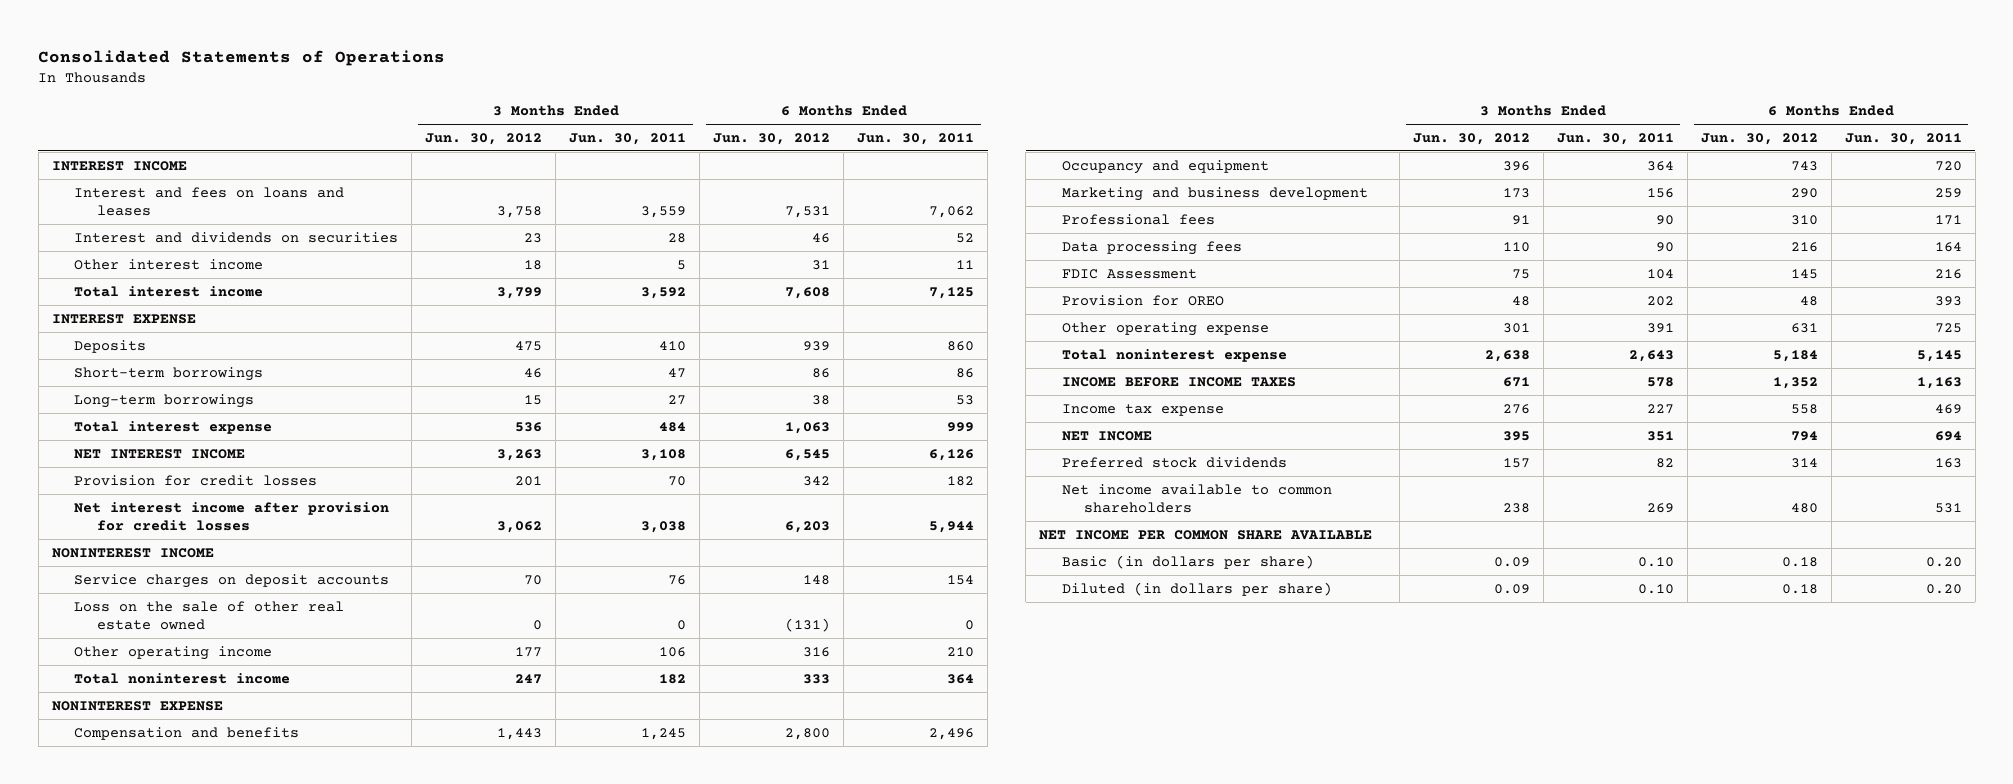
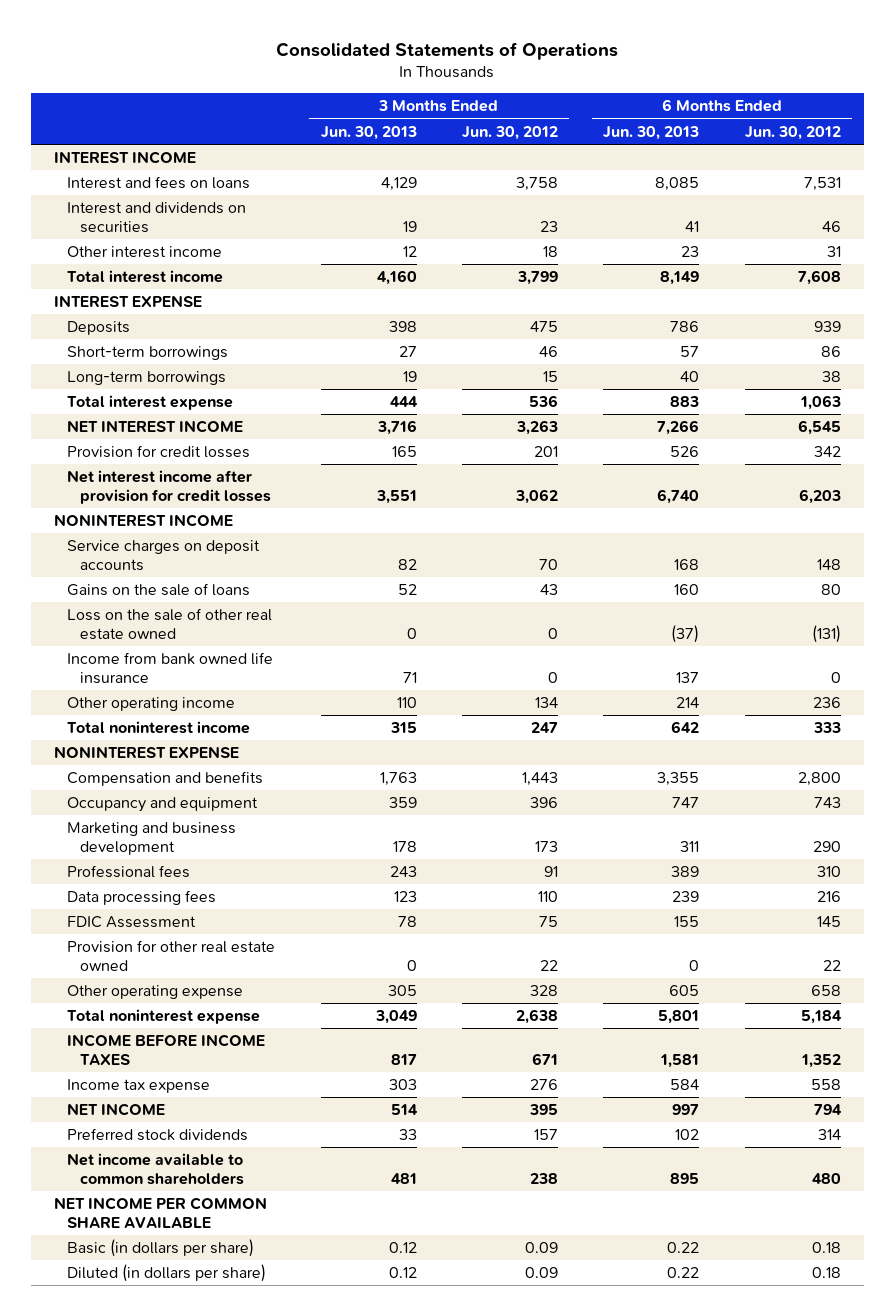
- | 3 Months Ended Jun. 30, 2012 | 3 Months Ended Jun. 30, 2011 | 6 Months Ended Jun. 30, 2012 | 6 Months Ended Jun. 30, 2011
+ | 3 Months Ended Jun. 30, 2013 | 3 Months Ended Jun. 30, 2012 | 6 Months Ended Jun. 30, 2013 | 6 Months Ended Jun. 30, 2012
- Interest and fees on loans and leases | 3,758 | 3,559 | 7,531 | 7,062
+ Interest and fees on loans | 4,129 | 3,758 | 8,085 | 7,531
+ Gains on the sale of loans | 52 | 43 | 160 | 80
- Other operating income | 177 | 106 | 316 | 210
+ Income from bank owned life insurance | 71 | 0 | 137 | 0
+ Other operating income | 110 | 134 | 214 | 236
- Provision for OREO | 48 | 202 | 48 | 393
- Other operating expense | 301 | 391 | 631 | 725
+ Provision for other real estate owned | 0 | 22 | 0 | 22
+ Other operating expense | 305 | 328 | 605 | 658

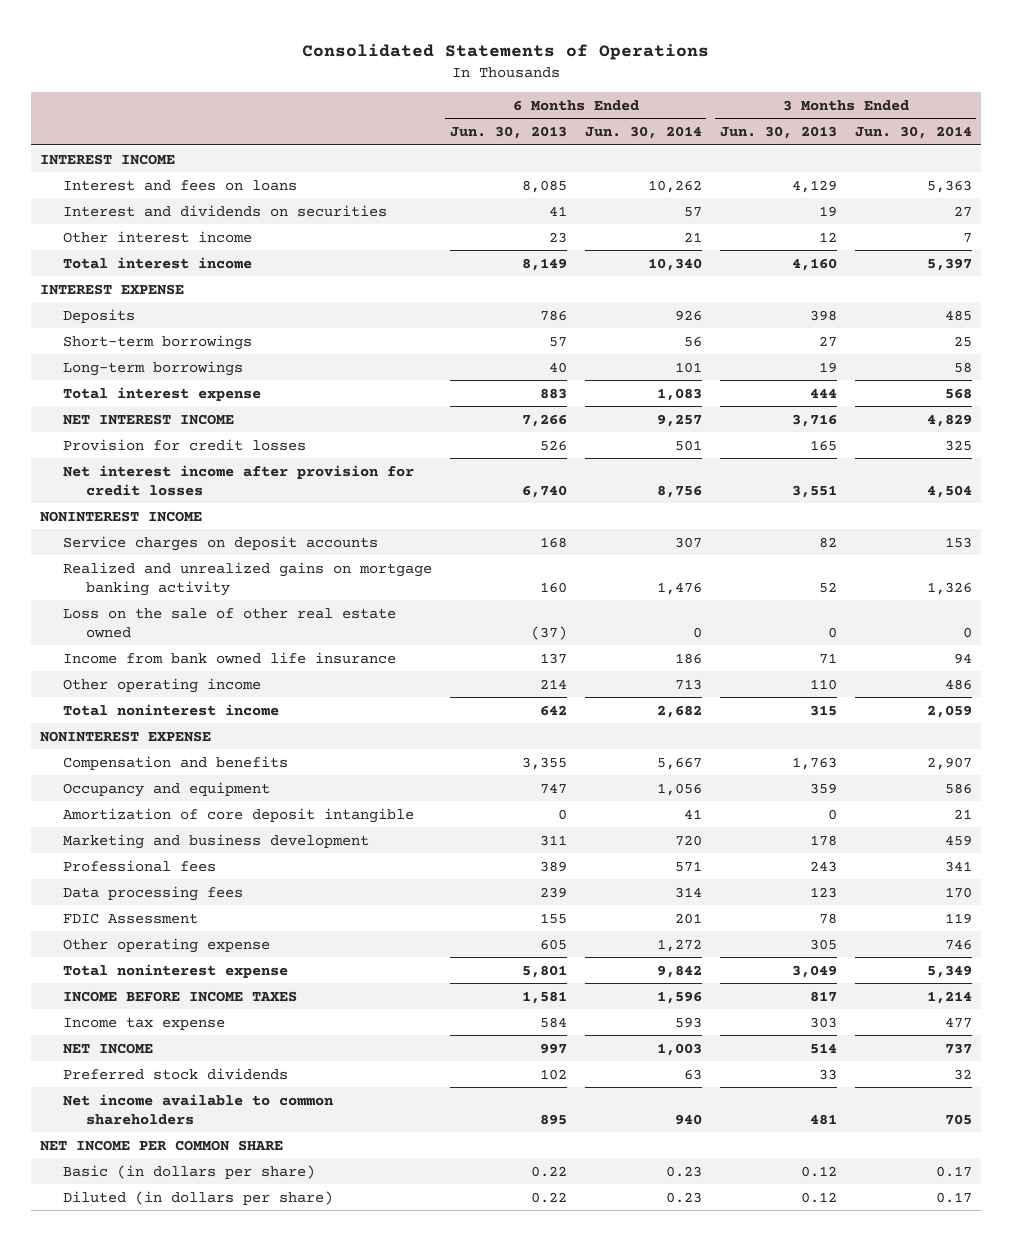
- | 3 Months Ended Jun. 30, 2013 | 3 Months Ended Jun. 30, 2012 | 6 Months Ended Jun. 30, 2013 | 6 Months Ended Jun. 30, 2012
+ | 6 Months Ended Jun. 30, 2013 | 6 Months Ended Jun. 30, 2014 | 3 Months Ended Jun. 30, 2013 | 3 Months Ended Jun. 30, 2014
- Gains on the sale of loans | 52 | 43 | 160 | 80
+ Realized and unrealized gains on mortgage banking activity | 160 | 1,476 | 52 | 1,326
+ Amortization of core deposit intangible | 0 | 41 | 0 | 21
- Provision for other real estate owned | 0 | 22 | 0 | 22
- NET INCOME PER COMMON SHARE AVAILABLE
+ NET INCOME PER COMMON SHARE

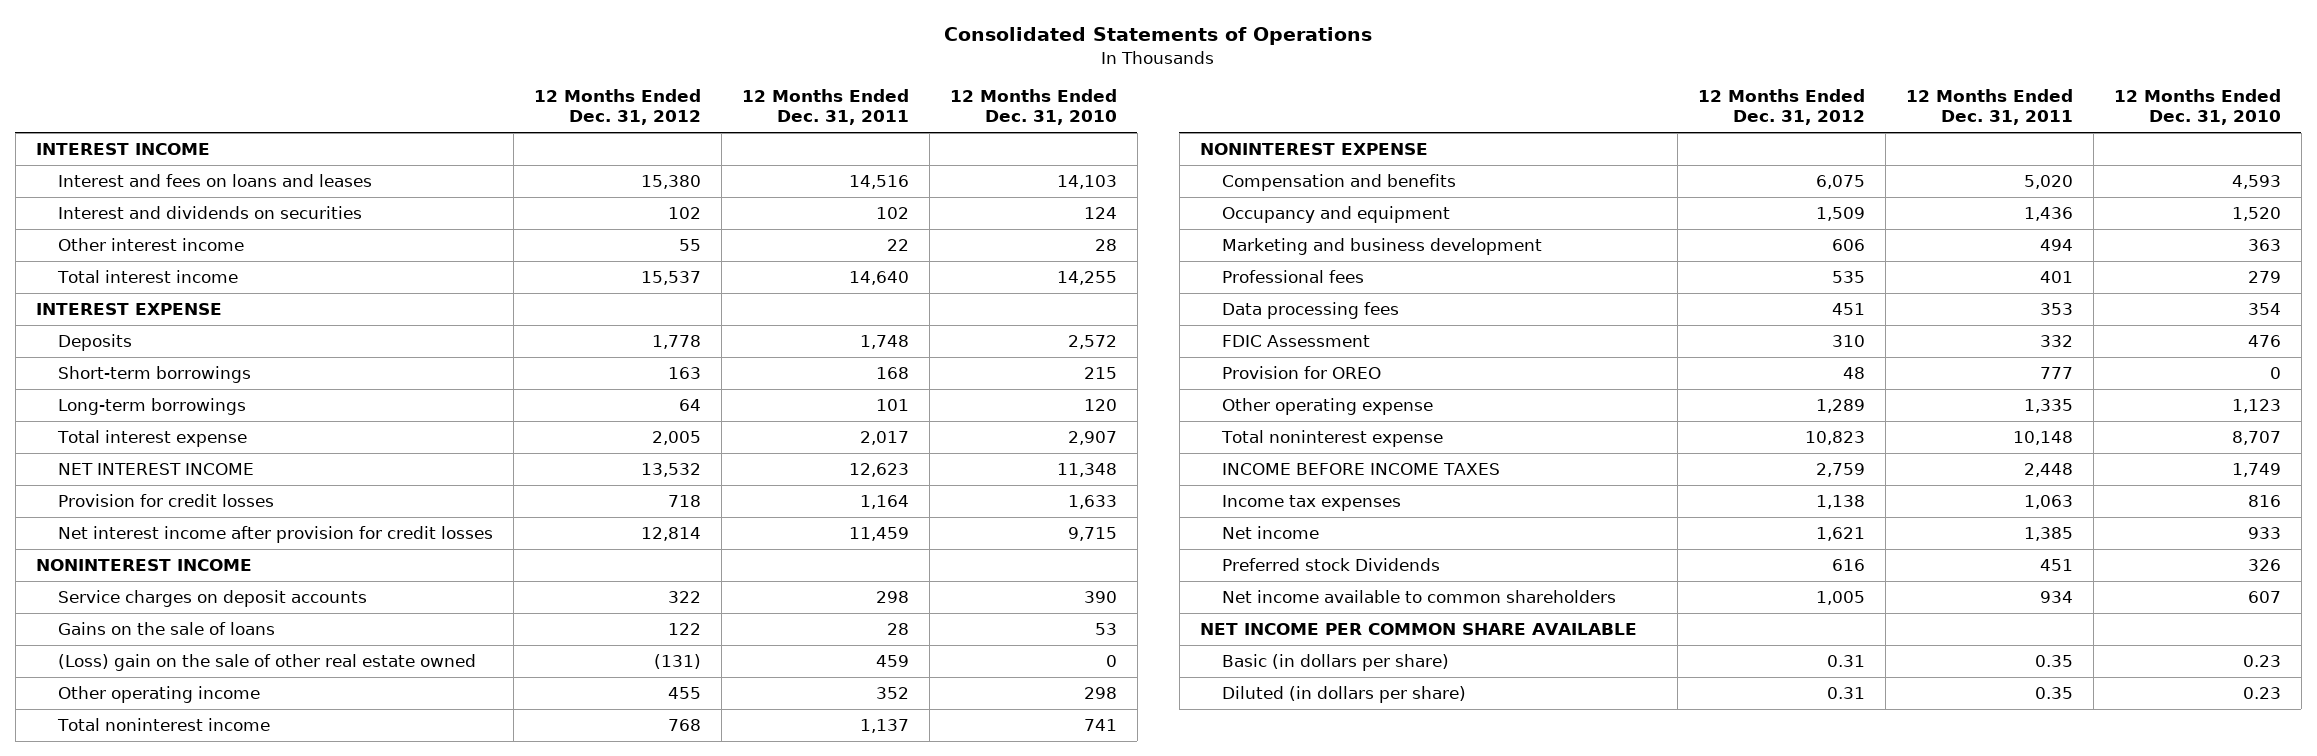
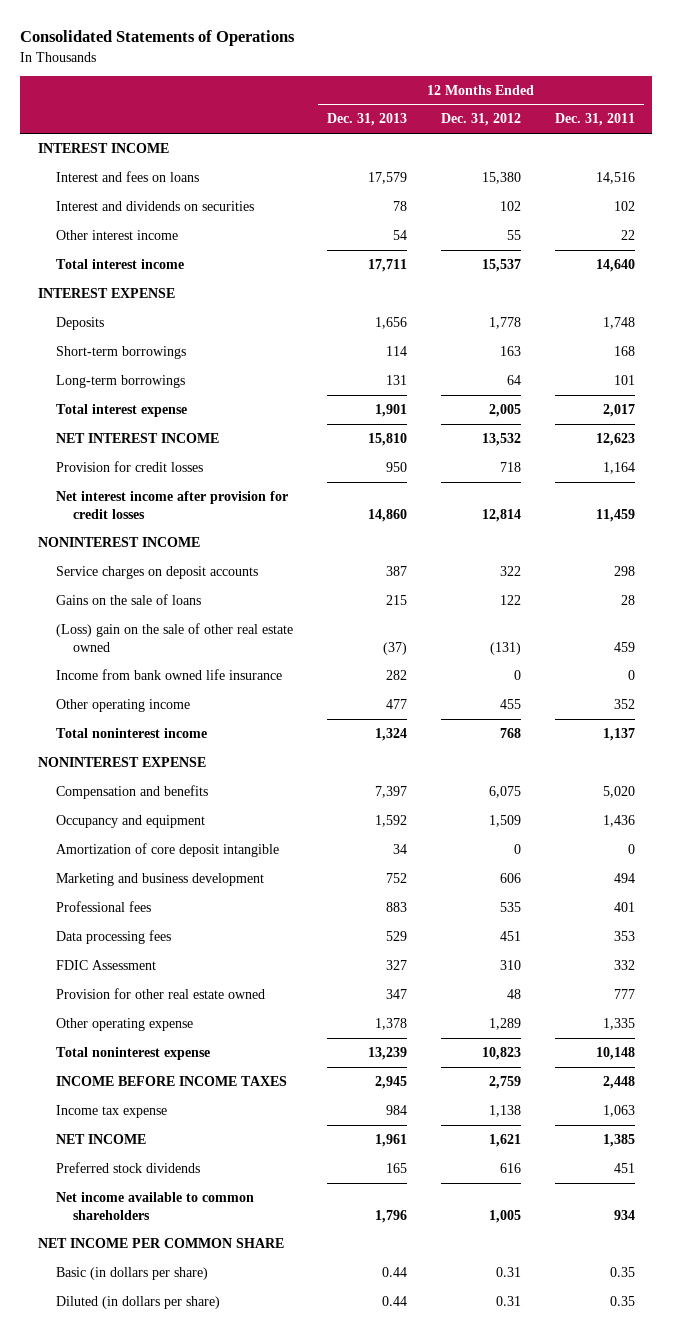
- | 12 Months Ended Dec. 31, 2012 | 12 Months Ended Dec. 31, 2011 | 12 Months Ended Dec. 31, 2010
+ | 12 Months Ended Dec. 31, 2013 | 12 Months Ended Dec. 31, 2012 | 12 Months Ended Dec. 31, 2011
- Interest and fees on loans and leases | 15,380 | 14,516 | 14,103
+ Interest and fees on loans | 17,579 | 15,380 | 14,516
+ Income from bank owned life insurance | 282 | 0 | 0
+ Amortization of core deposit intangible | 34 | 0 | 0
- Provision for OREO | 48 | 777 | 0
+ Provision for other real estate owned | 347 | 48 | 777
- Income tax expenses | 1,138 | 1,063 | 816
- Net income | 1,621 | 1,385 | 933
- Preferred stock Dividends | 616 | 451 | 326
+ Income tax expense | 984 | 1,138 | 1,063
+ NET INCOME | 1,961 | 1,621 | 1,385
+ Preferred stock dividends | 165 | 616 | 451
- NET INCOME PER COMMON SHARE AVAILABLE
+ NET INCOME PER COMMON SHARE

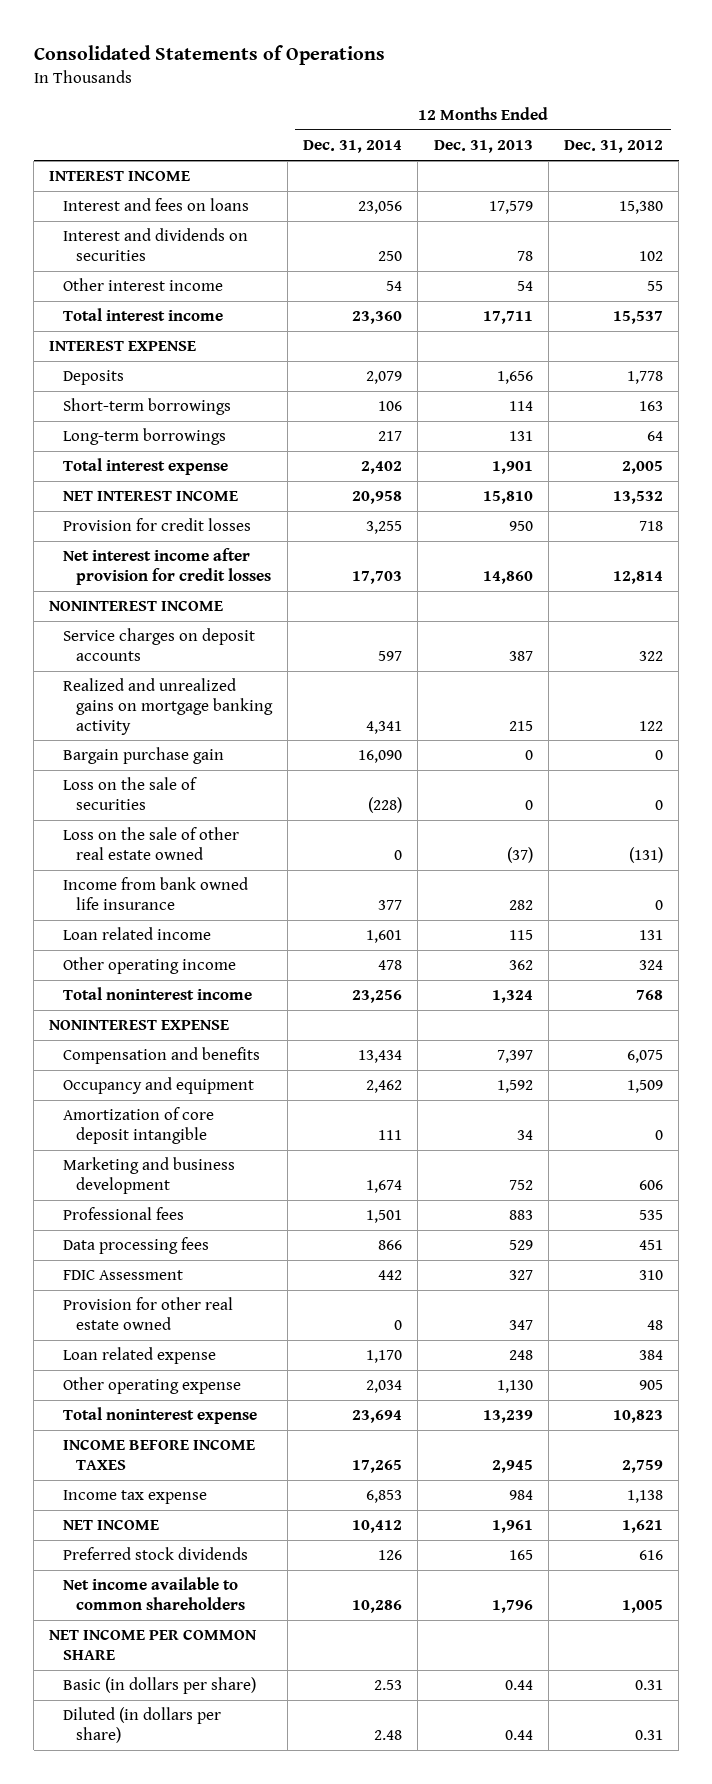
- | 12 Months Ended Dec. 31, 2013 | 12 Months Ended Dec. 31, 2012 | 12 Months Ended Dec. 31, 2011
+ | 12 Months Ended Dec. 31, 2014 | 12 Months Ended Dec. 31, 2013 | 12 Months Ended Dec. 31, 2012
- Gains on the sale of loans | 215 | 122 | 28
- (Loss) gain on the sale of other real estate owned | (37) | (131) | 459
+ Realized and unrealized gains on mortgage banking activity | 4,341 | 215 | 122
+ Bargain purchase gain | 16,090 | 0 | 0
+ Loss on the sale of securities | (228) | 0 | 0
+ Loss on the sale of other real estate owned | 0 | (37) | (131)
- Other operating income | 477 | 455 | 352
+ Loan related income | 1,601 | 115 | 131
+ Other operating income | 478 | 362 | 324
- Other operating expense | 1,378 | 1,289 | 1,335
+ Loan related expense | 1,170 | 248 | 384
+ Other operating expense | 2,034 | 1,130 | 905

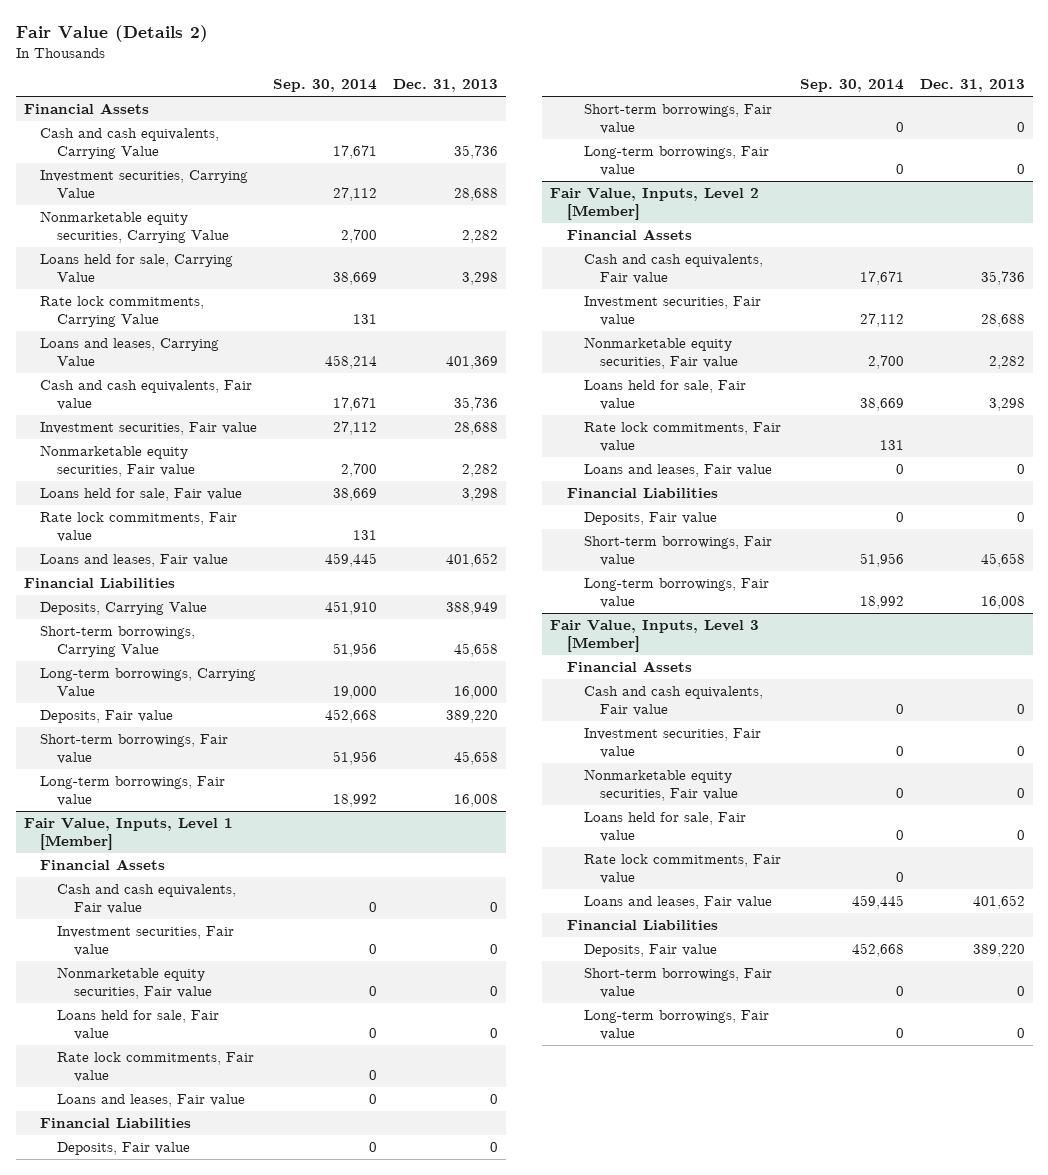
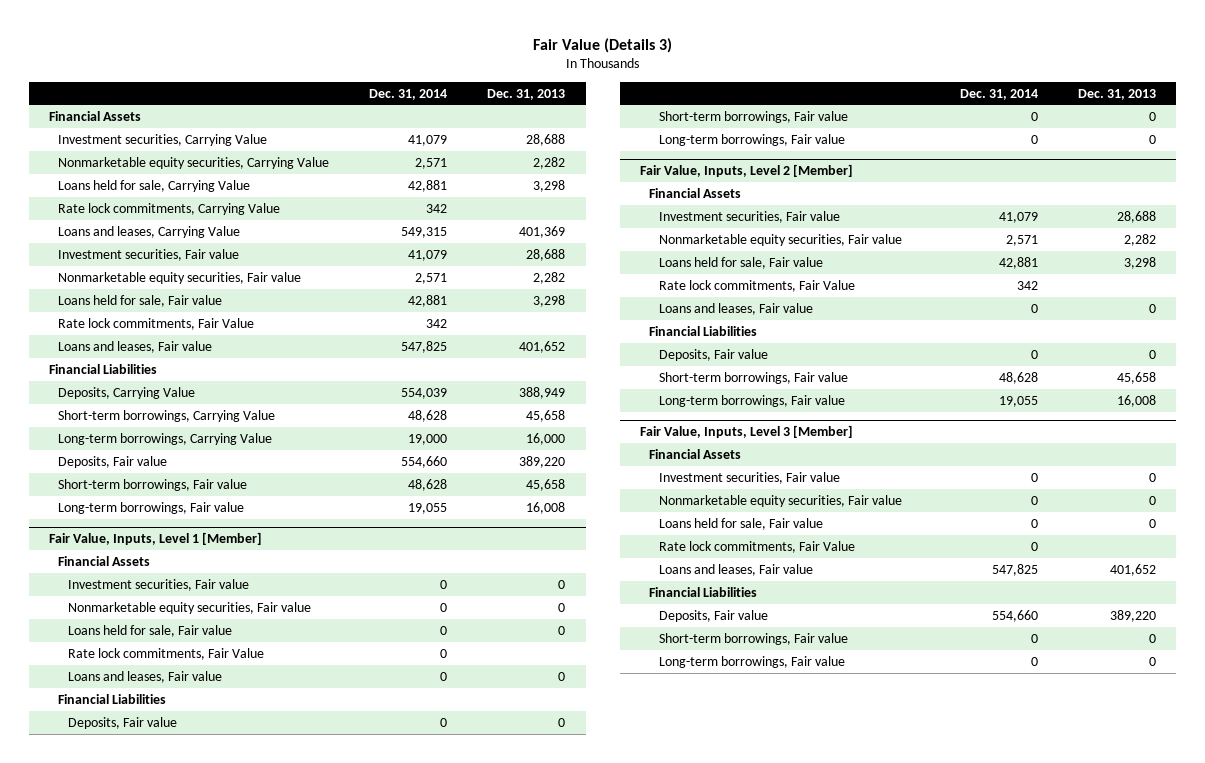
- Fair Value (Details 2)
+ Fair Value (Details 3)
- | Sep. 30, 2014 | Dec. 31, 2013
+ | Dec. 31, 2014 | Dec. 31, 2013
- Cash and cash equivalents, Carrying Value | 17,671 | 35,736
- Cash and cash equivalents, Fair value | 17,671 | 35,736
- Rate lock commitments, Fair value | 131 |
+ Rate lock commitments, Fair Value | 342 |
@ Fair Value, Inputs, Level 1 [Member]
- Cash and cash equivalents, Fair value | 0 | 0
- Rate lock commitments, Fair value | 0 |
+ Rate lock commitments, Fair Value | 0 |
@ Fair Value, Inputs, Level 2 [Member]
- Cash and cash equivalents, Fair value | 17,671 | 35,736
- Rate lock commitments, Fair value | 131 |
+ Rate lock commitments, Fair Value | 342 |
@ Fair Value, Inputs, Level 3 [Member]
- Cash and cash equivalents, Fair value | 0 | 0
- Rate lock commitments, Fair value | 0 |
+ Rate lock commitments, Fair Value | 0 |

